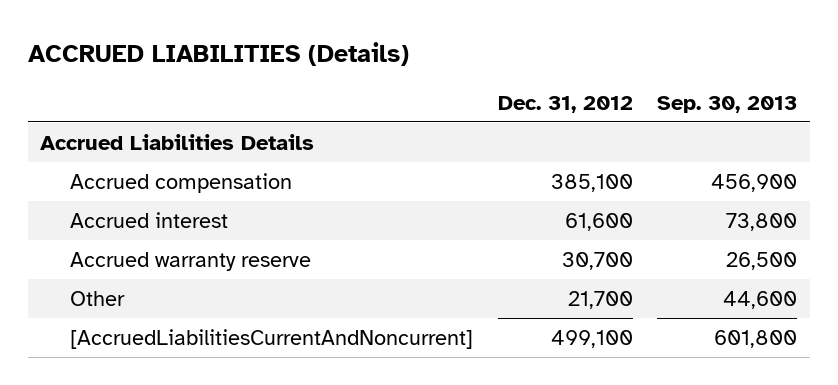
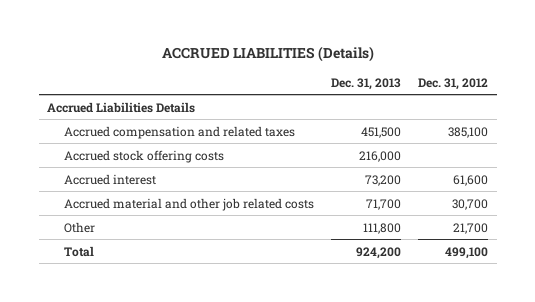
- | Dec. 31, 2012 | Sep. 30, 2013
+ | Dec. 31, 2013 | Dec. 31, 2012
- Accrued compensation | 385,100 | 456,900
+ Accrued compensation and related taxes | 451,500 | 385,100
+ Accrued stock offering costs | 216,000 |
- Accrued warranty reserve | 30,700 | 26,500
+ Accrued material and other job related costs | 71,700 | 30,700
- [AccruedLiabilitiesCurrentAndNoncurrent] | 499,100 | 601,800
+ Total | 924,200 | 499,100

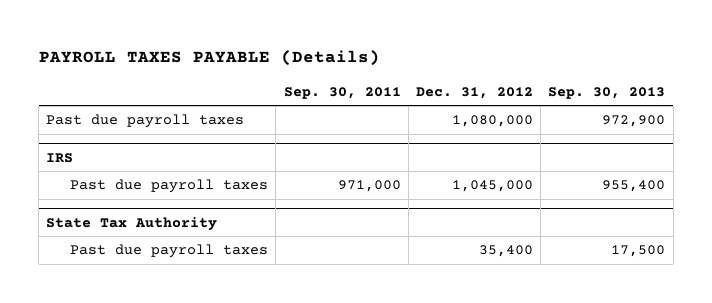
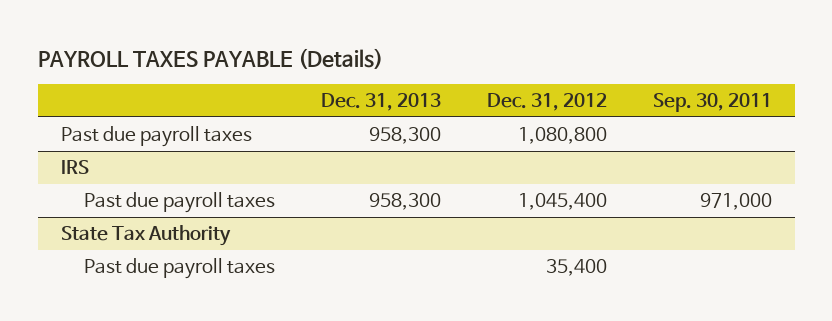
- | Sep. 30, 2011 | Dec. 31, 2012 | Sep. 30, 2013
+ | Dec. 31, 2013 | Dec. 31, 2012 | Sep. 30, 2011
- Past due payroll taxes | | 1,080,000 | 972,900
+ Past due payroll taxes | 958,300 | 1,080,800 |
@ IRS
- Past due payroll taxes | 971,000 | 1,045,000 | 955,400
+ Past due payroll taxes | 958,300 | 1,045,400 | 971,000

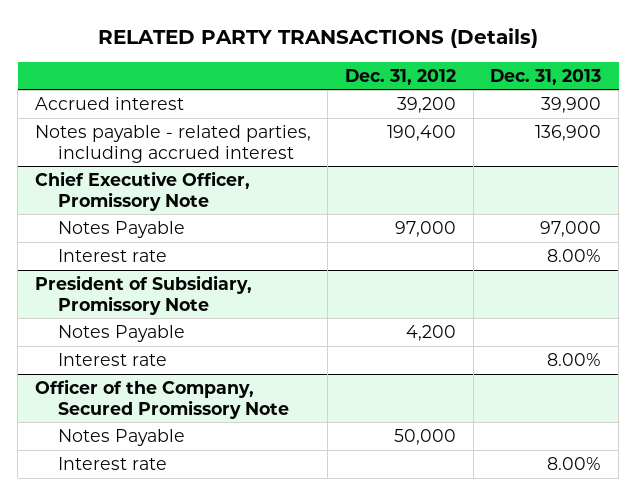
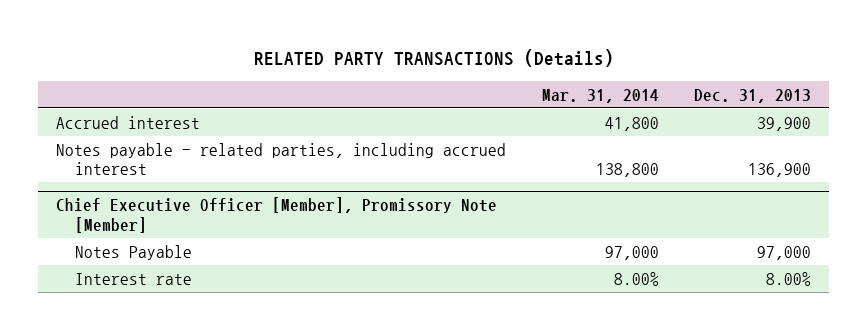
- | Dec. 31, 2012 | Dec. 31, 2013
+ | Mar. 31, 2014 | Dec. 31, 2013
- Chief Executive Officer, Promissory Note
+ Chief Executive Officer [Member], Promissory Note [Member]
- President of Subsidiary, Promissory Note
- Notes Payable | 4,200 |
- Interest rate | | 8.00%
- Officer of the Company, Secured Promissory Note
- Notes Payable | 50,000 |
- Interest rate | | 8.00%

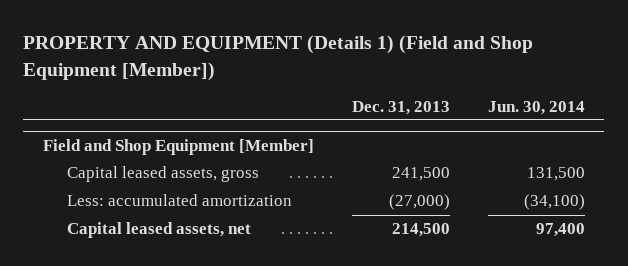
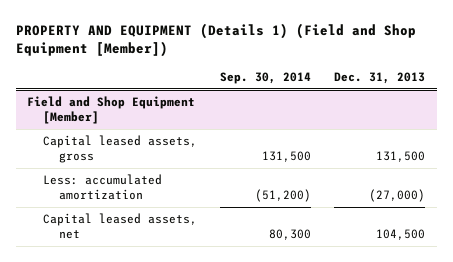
- | Dec. 31, 2013 | Jun. 30, 2014
+ | Sep. 30, 2014 | Dec. 31, 2013
@ Field and Shop Equipment [Member]
- Capital leased assets, gross | 241,500 | 131,500
+ Capital leased assets, gross | 131,500 | 131,500
- Capital leased assets, net | 214,500 | 97,400
+ Capital leased assets, net | 80,300 | 104,500

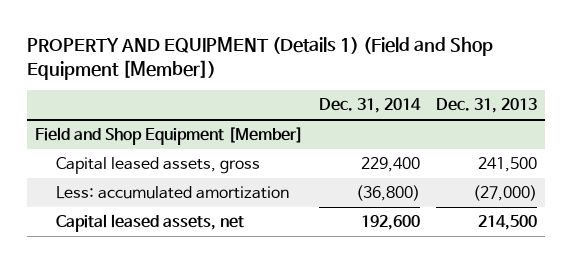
- | Sep. 30, 2014 | Dec. 31, 2013
+ | Dec. 31, 2014 | Dec. 31, 2013
@ Field and Shop Equipment [Member]
- Capital leased assets, gross | 131,500 | 131,500
+ Capital leased assets, gross | 229,400 | 241,500
- Capital leased assets, net | 80,300 | 104,500
+ Capital leased assets, net | 192,600 | 214,500

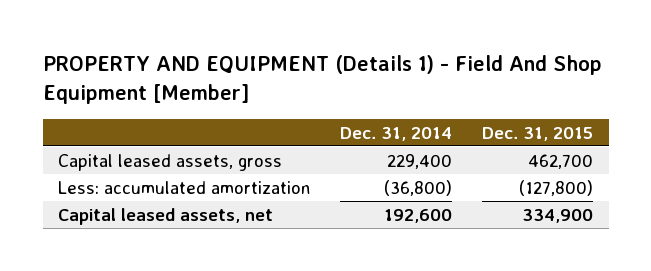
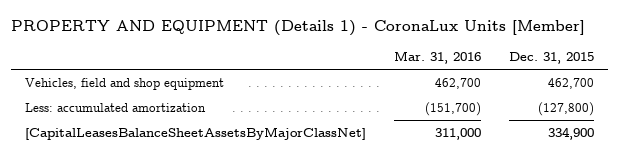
- PROPERTY AND EQUIPMENT (Details 1) - Field And Shop Equipment [Member]
+ PROPERTY AND EQUIPMENT (Details 1) - CoronaLux Units [Member]
- | Dec. 31, 2014 | Dec. 31, 2015
+ | Mar. 31, 2016 | Dec. 31, 2015
- Capital leased assets, gross | 229,400 | 462,700
+ Vehicles, field and shop equipment | 462,700 | 462,700
- Capital leased assets, net | 192,600 | 334,900
+ [CapitalLeasesBalanceSheetAssetsByMajorClassNet] | 311,000 | 334,900

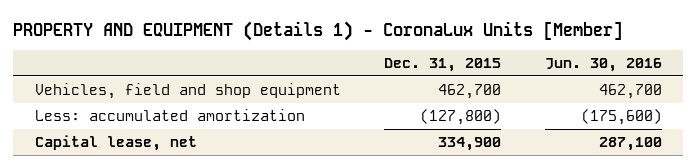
- | Mar. 31, 2016 | Dec. 31, 2015
+ | Dec. 31, 2015 | Jun. 30, 2016
- [CapitalLeasesBalanceSheetAssetsByMajorClassNet] | 311,000 | 334,900
+ Capital lease, net | 334,900 | 287,100

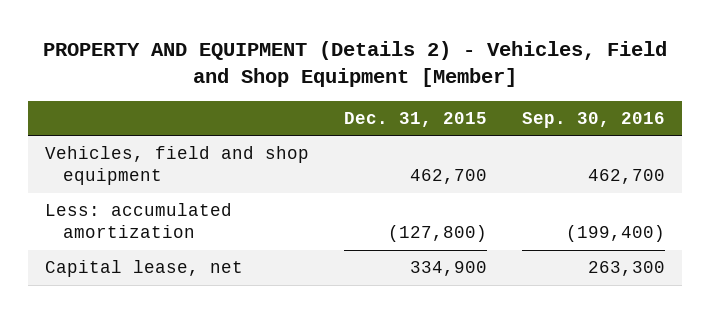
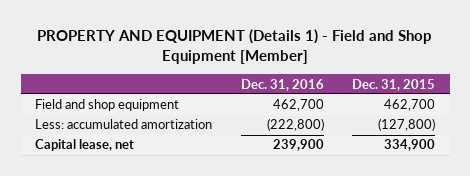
- PROPERTY AND EQUIPMENT (Details 2) - Vehicles, Field and Shop Equipment [Member]
+ PROPERTY AND EQUIPMENT (Details 1) - Field and Shop Equipment [Member]
- | Dec. 31, 2015 | Sep. 30, 2016
+ | Dec. 31, 2016 | Dec. 31, 2015
- Vehicles, field and shop equipment | 462,700 | 462,700
+ Field and shop equipment | 462,700 | 462,700

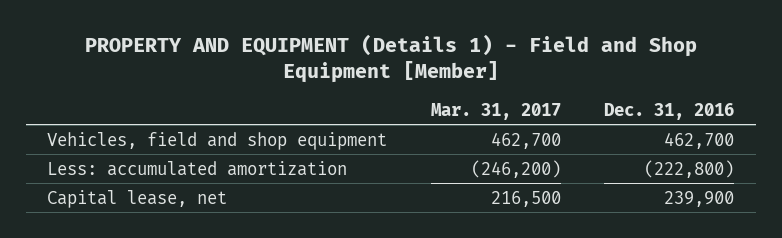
- | Dec. 31, 2016 | Dec. 31, 2015
+ | Mar. 31, 2017 | Dec. 31, 2016
- Field and shop equipment | 462,700 | 462,700
+ Vehicles, field and shop equipment | 462,700 | 462,700

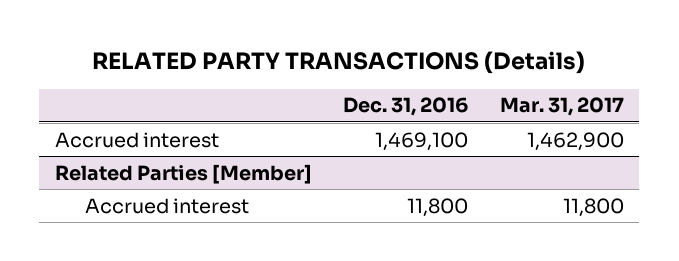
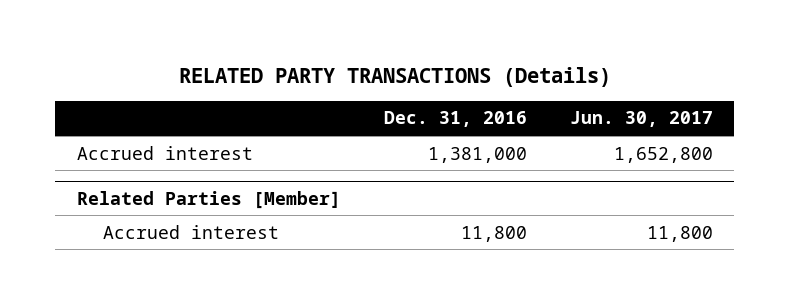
- | Dec. 31, 2016 | Mar. 31, 2017
+ | Dec. 31, 2016 | Jun. 30, 2017
- Accrued interest | 1,469,100 | 1,462,900
+ Accrued interest | 1,381,000 | 1,652,800

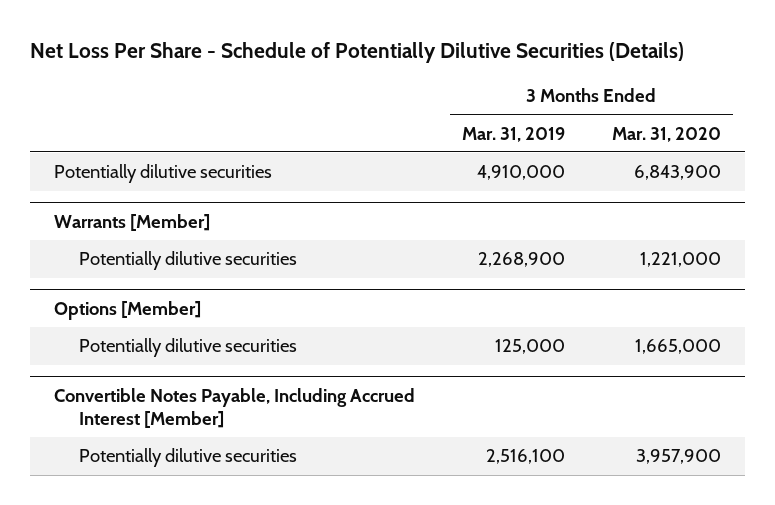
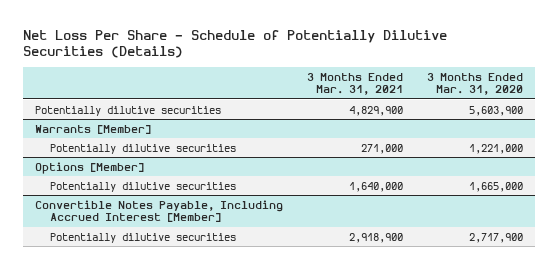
- | 3 Months Ended Mar. 31, 2019 | 3 Months Ended Mar. 31, 2020
+ | 3 Months Ended Mar. 31, 2021 | 3 Months Ended Mar. 31, 2020
- Potentially dilutive securities | 4,910,000 | 6,843,900
+ Potentially dilutive securities | 4,829,900 | 5,603,900
@ Convertible Notes Payable, Including Accrued Interest [Member]
- Potentially dilutive securities | 2,516,100 | 3,957,900
+ Potentially dilutive securities | 2,918,900 | 2,717,900

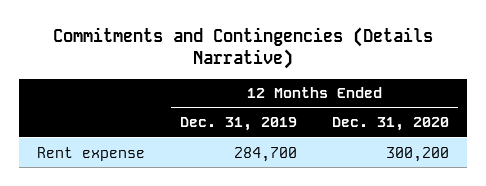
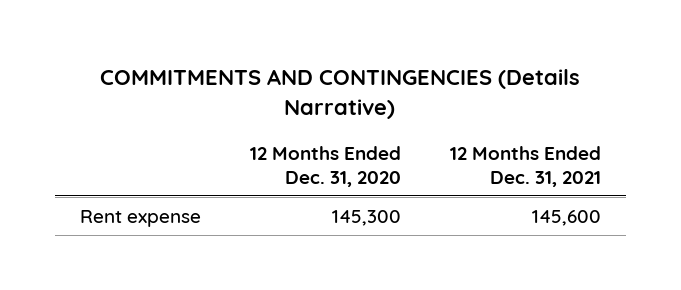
- Commitments and Contingencies (Details Narrative)
+ COMMITMENTS AND CONTINGENCIES (Details Narrative)
- | 12 Months Ended Dec. 31, 2019 | 12 Months Ended Dec. 31, 2020
+ | 12 Months Ended Dec. 31, 2020 | 12 Months Ended Dec. 31, 2021
- Rent expense | 284,700 | 300,200
+ Rent expense | 145,300 | 145,600

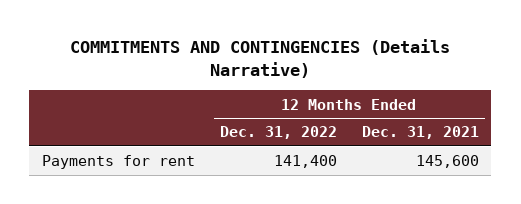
- | 12 Months Ended Dec. 31, 2020 | 12 Months Ended Dec. 31, 2021
+ | 12 Months Ended Dec. 31, 2022 | 12 Months Ended Dec. 31, 2021
- Rent expense | 145,300 | 145,600
+ Payments for rent | 141,400 | 145,600

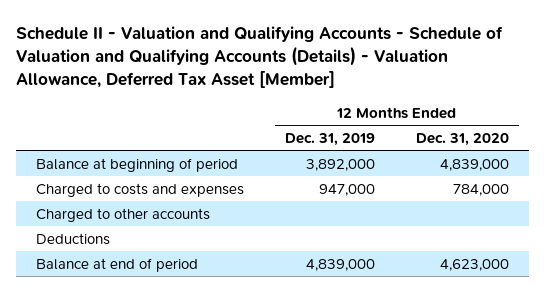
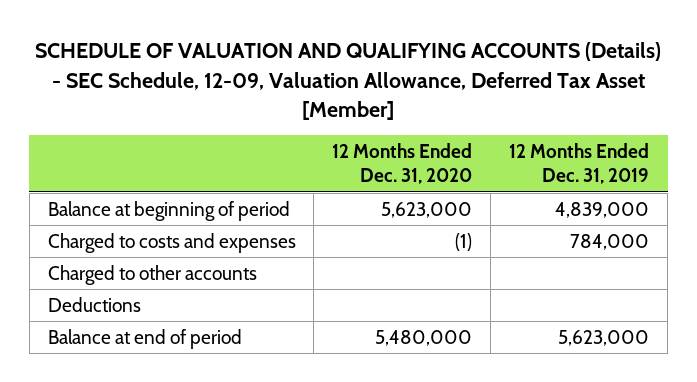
- Schedule II - Valuation and Qualifying Accounts - Schedule of Valuation and Qualifying Accounts (Details) - Valuation Allowance, Deferred Tax Asset [Member]
+ SCHEDULE OF VALUATION AND QUALIFYING ACCOUNTS (Details) - SEC Schedule, 12-09, Valuation Allowance, Deferred Tax Asset [Member]
- | 12 Months Ended Dec. 31, 2019 | 12 Months Ended Dec. 31, 2020
+ | 12 Months Ended Dec. 31, 2020 | 12 Months Ended Dec. 31, 2019
- Balance at beginning of period | 3,892,000 | 4,839,000
- Charged to costs and expenses | 947,000 | 784,000
+ Balance at beginning of period | 5,623,000 | 4,839,000
+ Charged to costs and expenses | (1) | 784,000
- Balance at end of period | 4,839,000 | 4,623,000
+ Balance at end of period | 5,480,000 | 5,623,000

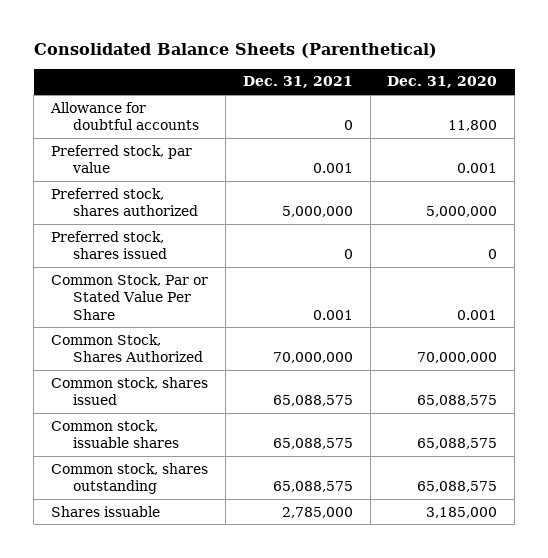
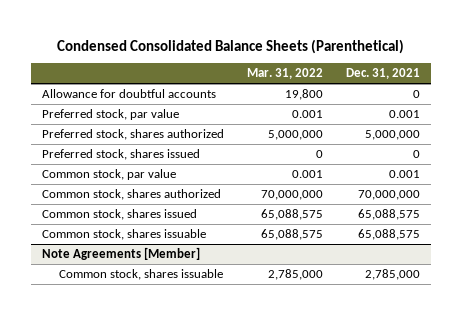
- Consolidated Balance Sheets (Parenthetical)
+ Condensed Consolidated Balance Sheets (Parenthetical)
- | Dec. 31, 2021 | Dec. 31, 2020
+ | Mar. 31, 2022 | Dec. 31, 2021
- Common Stock, Par or Stated Value Per Share | 0.001 | 0.001
- Common Stock, Shares Authorized | 70,000,000 | 70,000,000
+ Common stock, par value | 0.001 | 0.001
+ Common stock, shares authorized | 70,000,000 | 70,000,000
- Common stock, issuable shares | 65,088,575 | 65,088,575
- Common stock, shares outstanding | 65,088,575 | 65,088,575
- Shares issuable | 2,785,000 | 3,185,000
+ Common stock, shares issuable | 65,088,575 | 65,088,575
+ Note Agreements [Member]
+ Common stock, shares issuable | 2,785,000 | 2,785,000

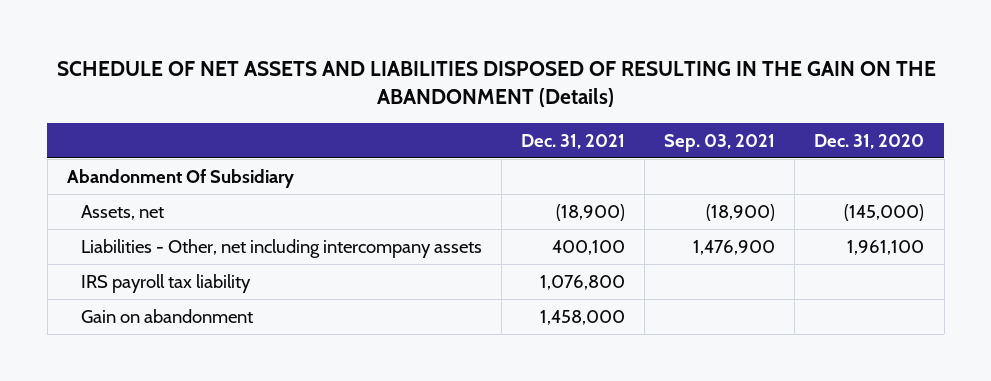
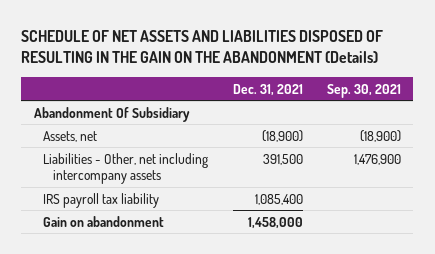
- | Dec. 31, 2021 | Sep. 03, 2021 | Dec. 31, 2020
+ | Dec. 31, 2021 | Sep. 30, 2021
- Liabilities - Other, net including intercompany assets | 400,100 | 1,476,900 | 1,961,100
- IRS payroll tax liability | 1,076,800 | |
+ Liabilities - Other, net including intercompany assets | 391,500 | 1,476,900
+ IRS payroll tax liability | 1,085,400 |

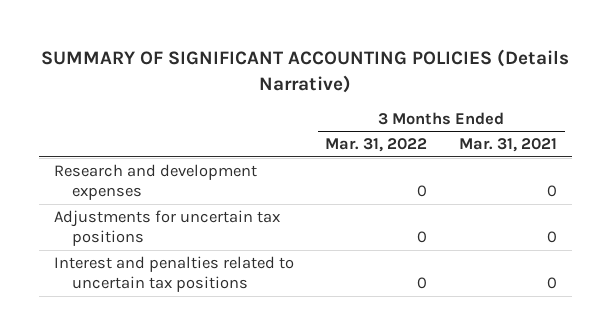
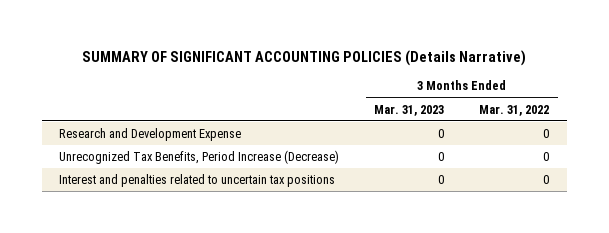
- | 3 Months Ended Mar. 31, 2022 | 3 Months Ended Mar. 31, 2021
+ | 3 Months Ended Mar. 31, 2023 | 3 Months Ended Mar. 31, 2022
- Research and development expenses | 0 | 0
- Adjustments for uncertain tax positions | 0 | 0
+ Research and Development Expense | 0 | 0
+ Unrecognized Tax Benefits, Period Increase (Decrease) | 0 | 0

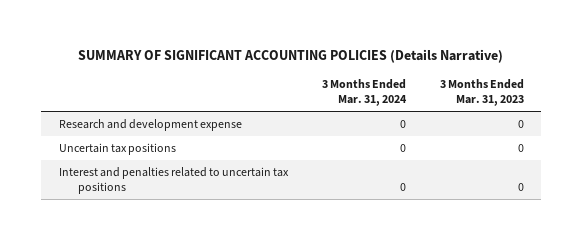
- | 3 Months Ended Mar. 31, 2023 | 3 Months Ended Mar. 31, 2022
+ | 3 Months Ended Mar. 31, 2024 | 3 Months Ended Mar. 31, 2023
- Research and Development Expense | 0 | 0
- Unrecognized Tax Benefits, Period Increase (Decrease) | 0 | 0
+ Research and development expense | 0 | 0
+ Uncertain tax positions | 0 | 0

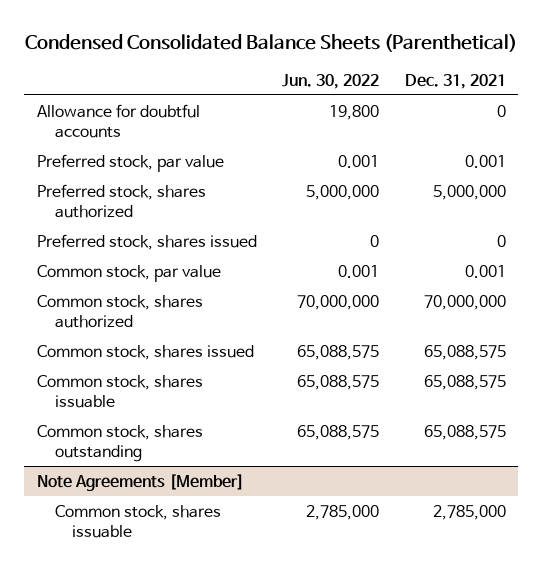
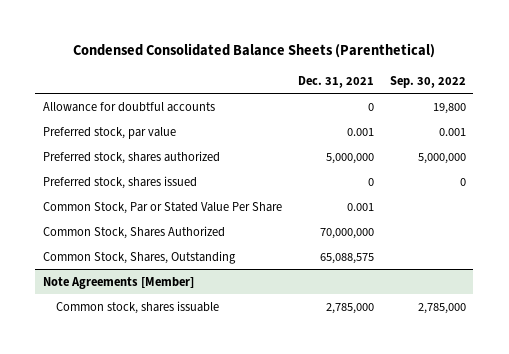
- | Jun. 30, 2022 | Dec. 31, 2021
+ | Dec. 31, 2021 | Sep. 30, 2022
- Common stock, par value | 0.001 | 0.001
- Common stock, shares authorized | 70,000,000 | 70,000,000
- Common stock, shares issued | 65,088,575 | 65,088,575
- Common stock, shares issuable | 65,088,575 | 65,088,575
- Common stock, shares outstanding | 65,088,575 | 65,088,575
+ Common Stock, Par or Stated Value Per Share | 0.001 |
+ Common Stock, Shares Authorized | 70,000,000 |
+ Common Stock, Shares, Outstanding | 65,088,575 |

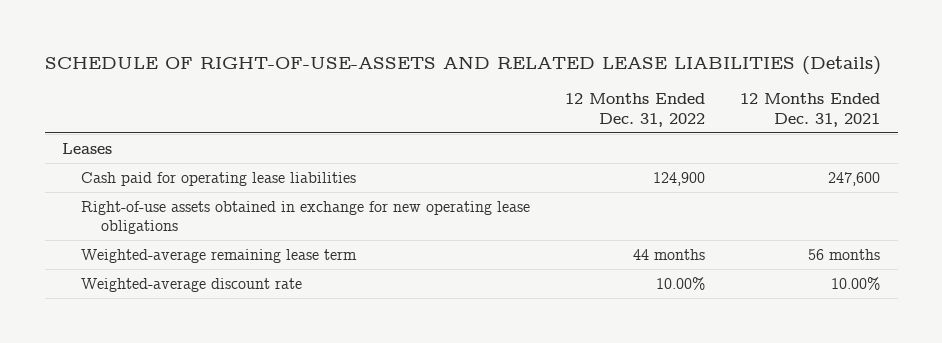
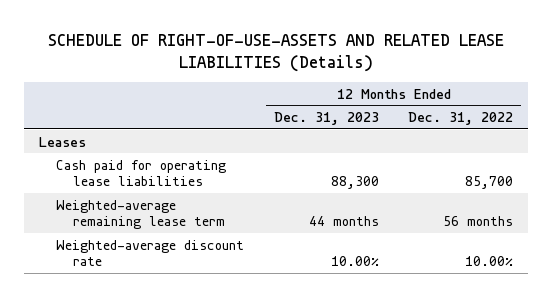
- | 12 Months Ended Dec. 31, 2022 | 12 Months Ended Dec. 31, 2021
+ | 12 Months Ended Dec. 31, 2023 | 12 Months Ended Dec. 31, 2022
- Cash paid for operating lease liabilities | 124,900 | 247,600
- Right-of-use assets obtained in exchange for new operating lease obligations
- Weighted-average remaining lease term | 44 months | 56 months
+ Cash paid for operating lease liabilities | 88,300 | 85,700
+ Weighted-average remaining lease term | 44 months | 56 months

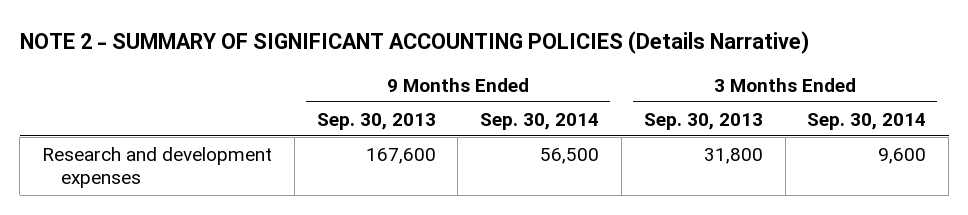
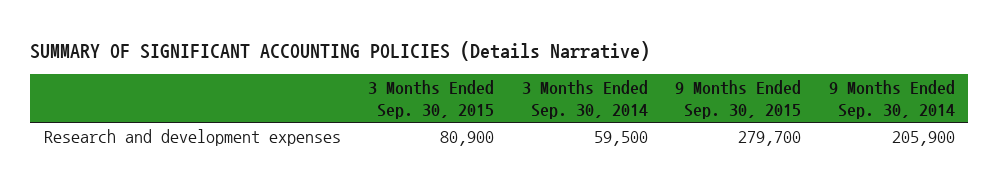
- NOTE 2 - SUMMARY OF SIGNIFICANT ACCOUNTING POLICIES (Details Narrative)
+ SUMMARY OF SIGNIFICANT ACCOUNTING POLICIES (Details Narrative)
- | 9 Months Ended Sep. 30, 2013 | 9 Months Ended Sep. 30, 2014 | 3 Months Ended Sep. 30, 2013 | 3 Months Ended Sep. 30, 2014
+ | 3 Months Ended Sep. 30, 2015 | 3 Months Ended Sep. 30, 2014 | 9 Months Ended Sep. 30, 2015 | 9 Months Ended Sep. 30, 2014
- Research and development expenses | 167,600 | 56,500 | 31,800 | 9,600
+ Research and development expenses | 80,900 | 59,500 | 279,700 | 205,900

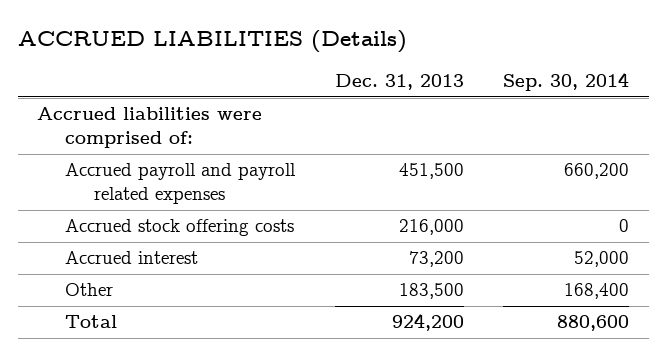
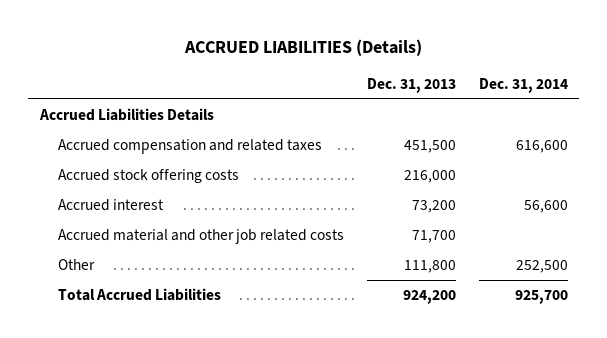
- | Dec. 31, 2013 | Sep. 30, 2014
+ | Dec. 31, 2013 | Dec. 31, 2014
- Accrued liabilities were comprised of:
- Accrued payroll and payroll related expenses | 451,500 | 660,200
+ Accrued Liabilities Details
+ Accrued compensation and related taxes | 451,500 | 616,600
- Other | 183,500 | 168,400
- Total | 924,200 | 880,600
+ Accrued material and other job related costs | 71,700 |
+ Other | 111,800 | 252,500
+ Total Accrued Liabilities | 924,200 | 925,700

